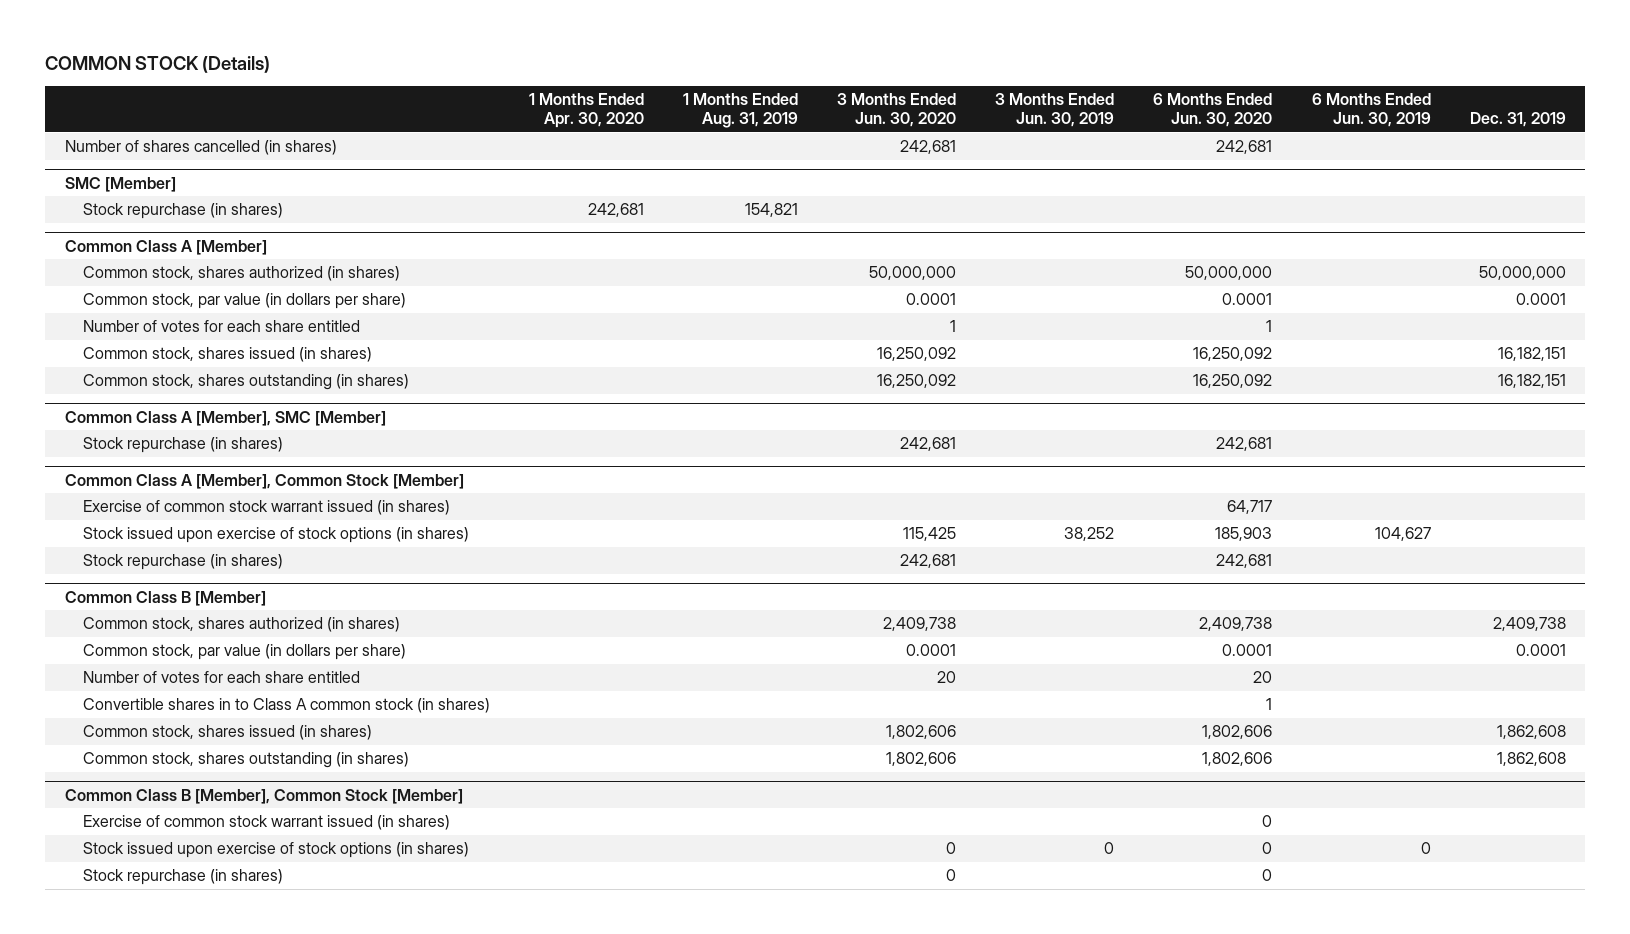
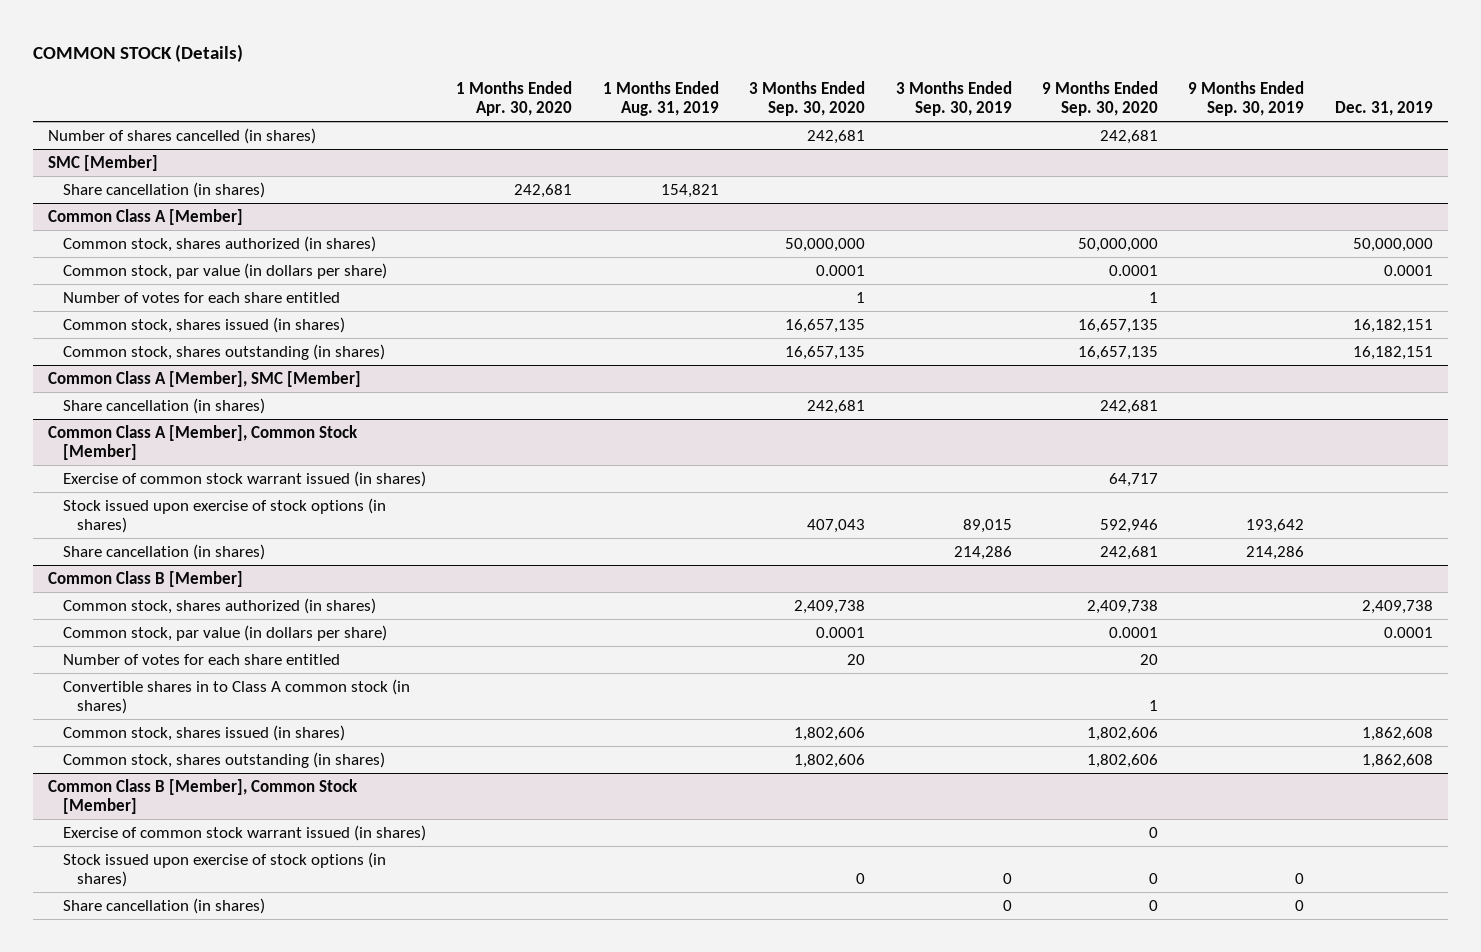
- | 1 Months Ended Apr. 30, 2020 | 1 Months Ended Aug. 31, 2019 | 3 Months Ended Jun. 30, 2020 | 3 Months Ended Jun. 30, 2019 | 6 Months Ended Jun. 30, 2020 | 6 Months Ended Jun. 30, 2019 | Dec. 31, 2019
+ | 1 Months Ended Apr. 30, 2020 | 1 Months Ended Aug. 31, 2019 | 3 Months Ended Sep. 30, 2020 | 3 Months Ended Sep. 30, 2019 | 9 Months Ended Sep. 30, 2020 | 9 Months Ended Sep. 30, 2019 | Dec. 31, 2019
@ SMC [Member]
- Stock repurchase (in shares) | 242,681 | 154,821 | | | | |
+ Share cancellation (in shares) | 242,681 | 154,821 | | | | |
@ Common Class A [Member], SMC [Member]
- Stock repurchase (in shares) | | | 242,681 | | 242,681 | |
+ Share cancellation (in shares) | | | 242,681 | | 242,681 | |
@ Common Class A [Member], Common Stock [Member]
- Stock repurchase (in shares) | | | 242,681 | | 242,681 | |
+ Share cancellation (in shares) | | | | 214,286 | 242,681 | 214,286 |
@ Common Class B [Member], Common Stock [Member]
- Stock repurchase (in shares) | | | 0 | | 0 | |
+ Share cancellation (in shares) | | | | 0 | 0 | 0 |

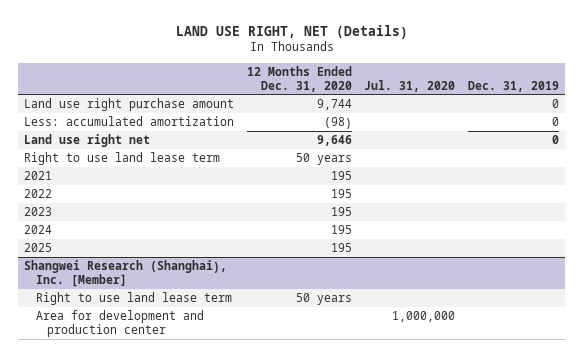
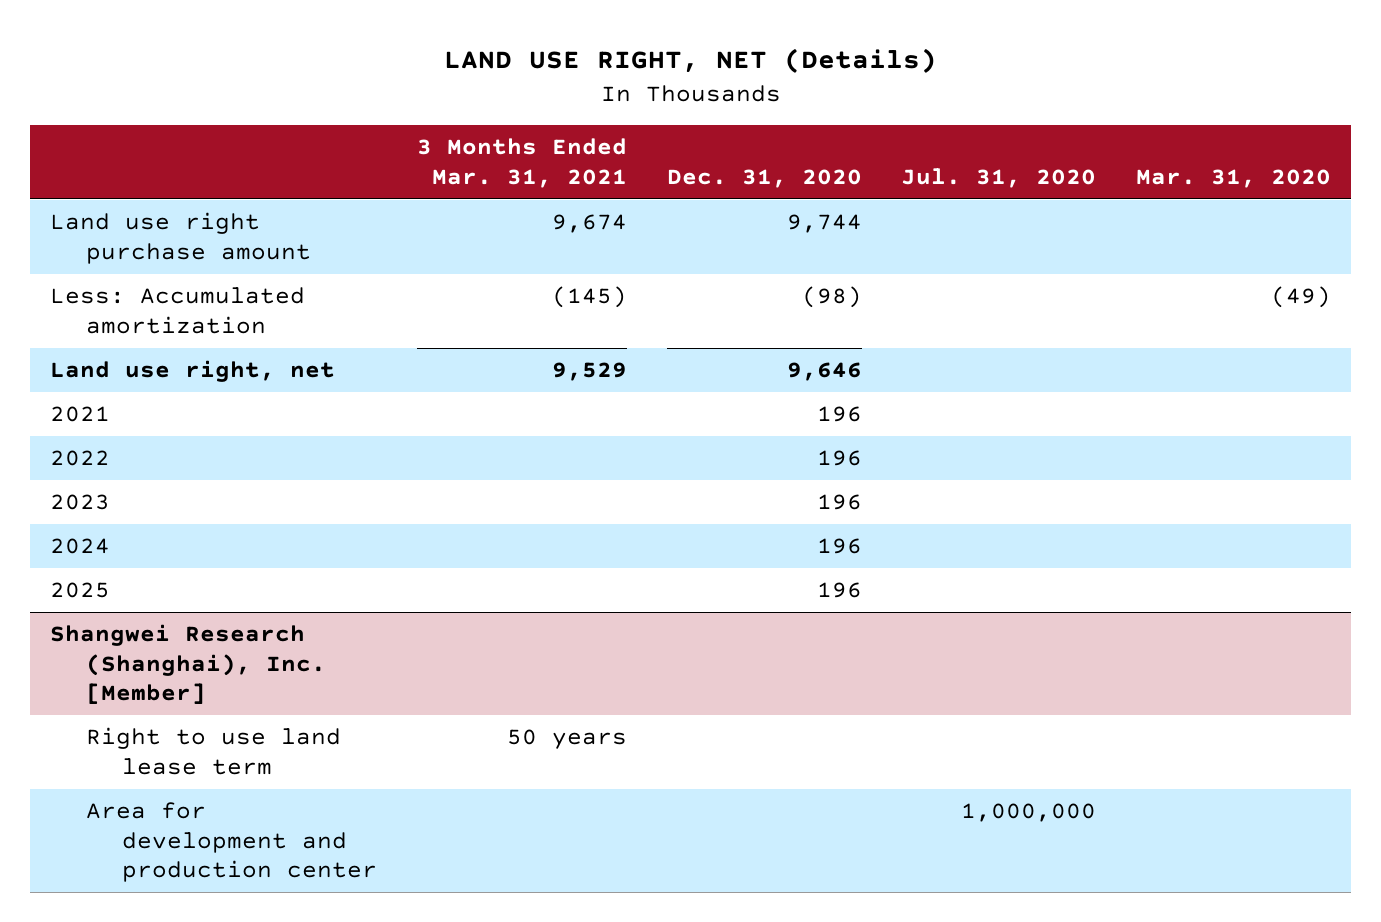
- | 12 Months Ended Dec. 31, 2020 | Jul. 31, 2020 | Dec. 31, 2019
+ | 3 Months Ended Mar. 31, 2021 | Dec. 31, 2020 | Jul. 31, 2020 | Mar. 31, 2020
- Less: accumulated amortization | (98) | | 0
- Land use right net | 9,646 | | 0
- Right to use land lease term | 50 years | |
+ Less: Accumulated amortization | (145) | (98) | | (49)
+ Land use right, net | 9,529 | 9,646 | |

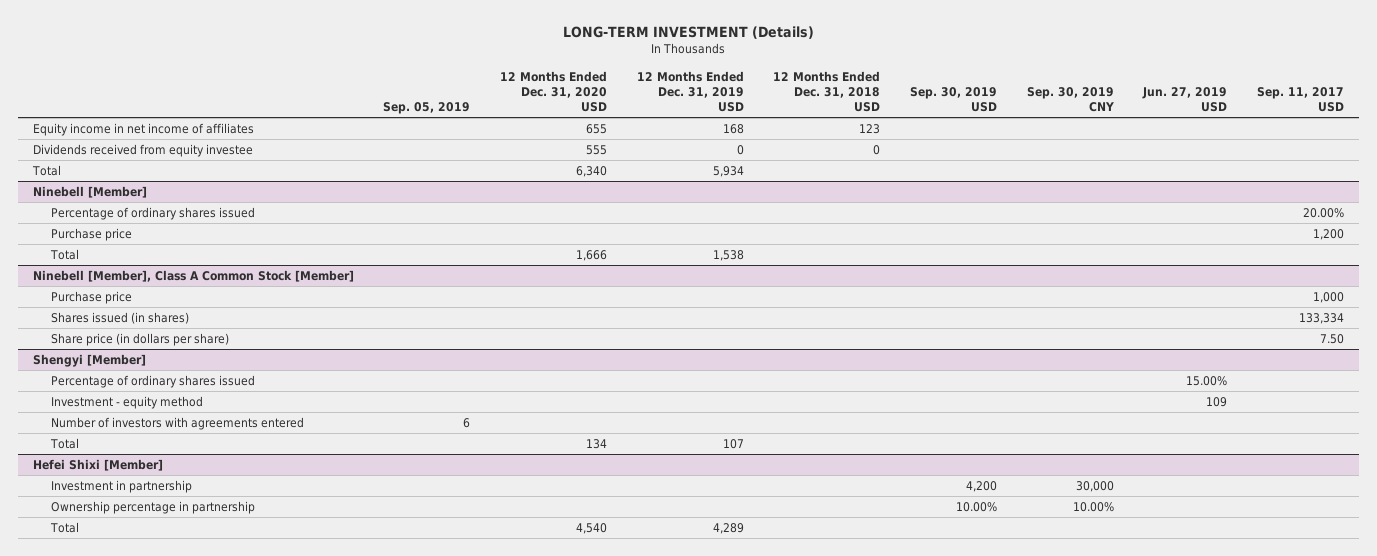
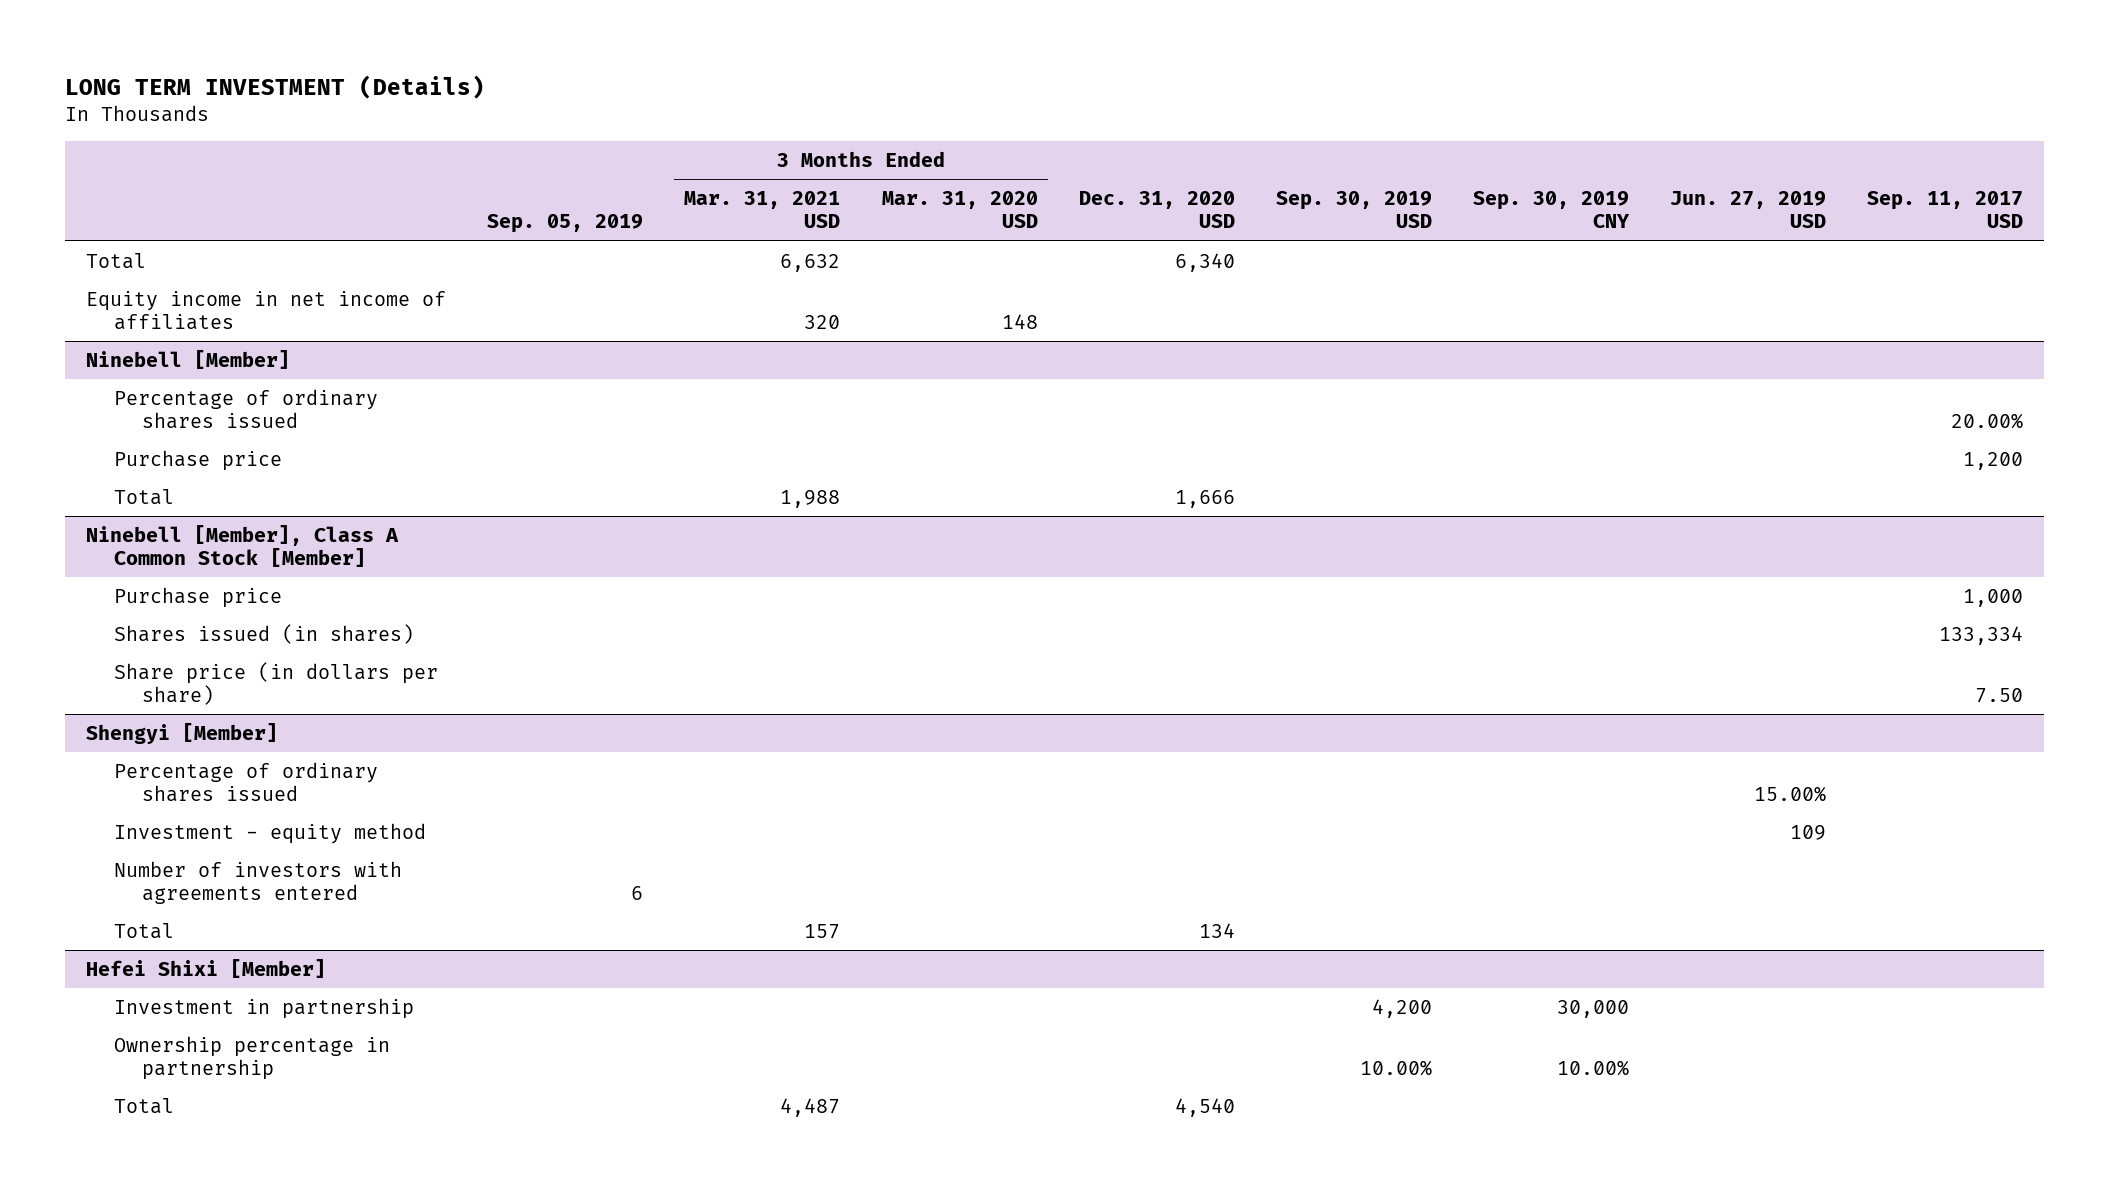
- LONG-TERM INVESTMENT (Details)
+ LONG TERM INVESTMENT (Details)
- | Sep. 05, 2019 | 12 Months Ended Dec. 31, 2020 USD | 12 Months Ended Dec. 31, 2019 USD | 12 Months Ended Dec. 31, 2018 USD | Sep. 30, 2019 USD | Sep. 30, 2019 CNY | Jun. 27, 2019 USD | Sep. 11, 2017 USD
+ | Sep. 05, 2019 | 3 Months Ended Mar. 31, 2021 USD | 3 Months Ended Mar. 31, 2020 USD | Dec. 31, 2020 USD | Sep. 30, 2019 USD | Sep. 30, 2019 CNY | Jun. 27, 2019 USD | Sep. 11, 2017 USD
- Dividends received from equity investee | | 555 | 0 | 0 | | | |
moved down: Equity income in net income of affiliates | | 320 | 148 | | | | |

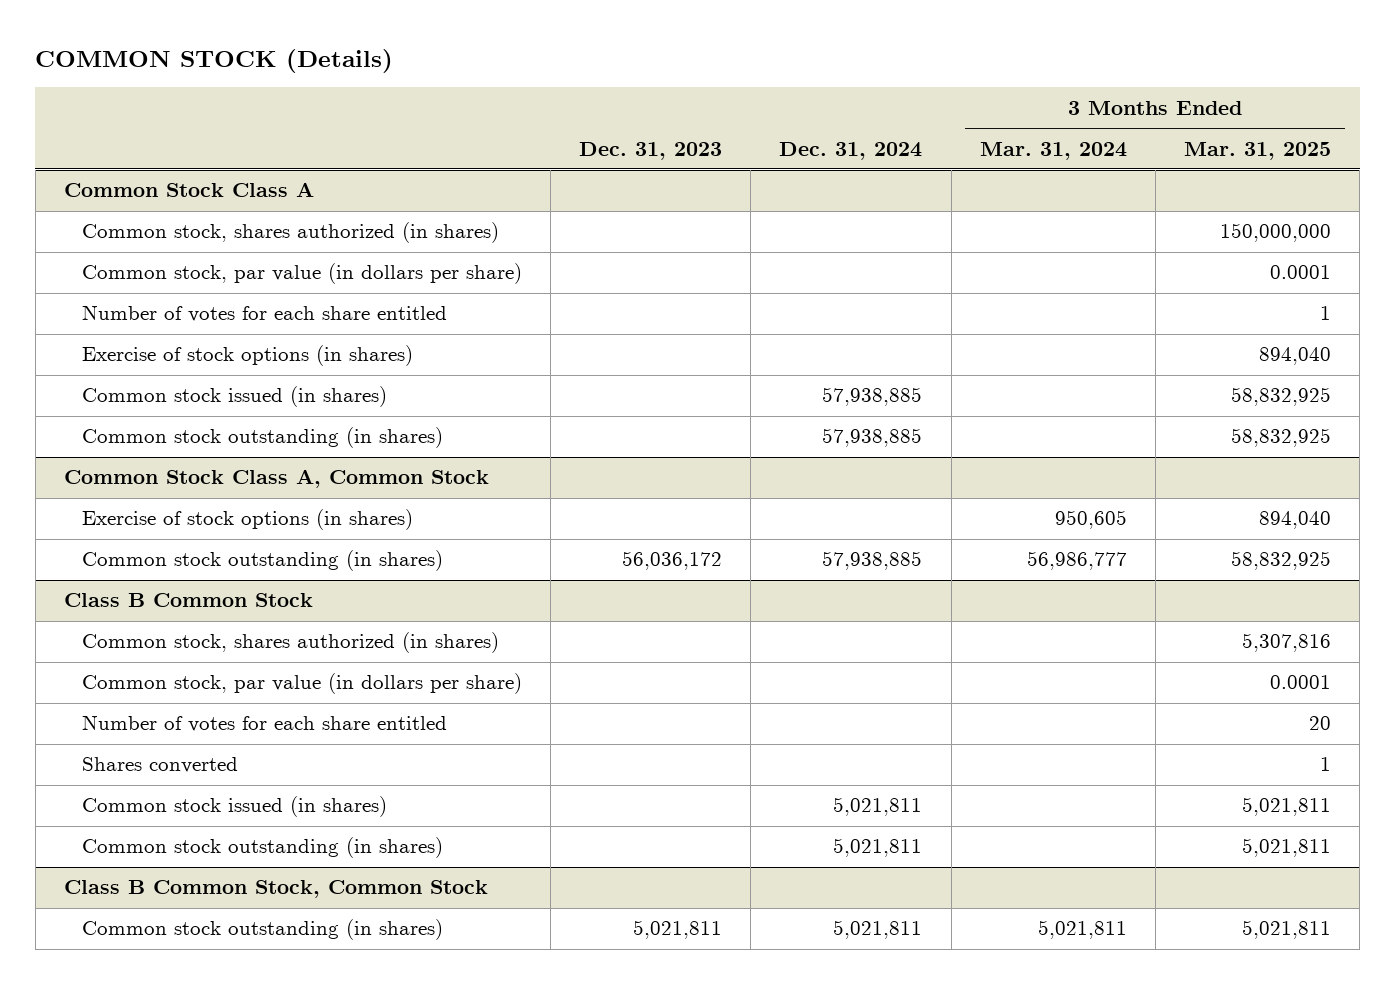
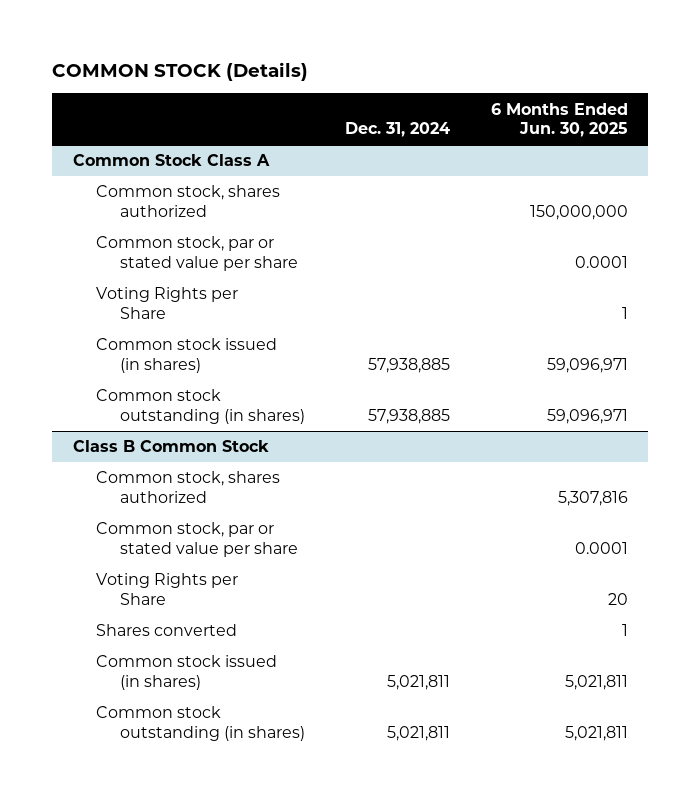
- | Dec. 31, 2023 | Dec. 31, 2024 | 3 Months Ended Mar. 31, 2024 | 3 Months Ended Mar. 31, 2025
+ | Dec. 31, 2024 | 6 Months Ended Jun. 30, 2025
@ Common Stock Class A
- Common stock, shares authorized (in shares) | | | | 150,000,000
- Common stock, par value (in dollars per share) | | | | 0.0001
- Number of votes for each share entitled | | | | 1
- Exercise of stock options (in shares) | | | | 894,040
+ Common stock, shares authorized | | 150,000,000
+ Common stock, par or stated value per share | | 0.0001
+ Voting Rights per Share | | 1
- Common Stock Class A, Common Stock
- Exercise of stock options (in shares) | | | 950,605 | 894,040
- Common stock outstanding (in shares) | 56,036,172 | 57,938,885 | 56,986,777 | 58,832,925
@ Class B Common Stock
- Common stock, shares authorized (in shares) | | | | 5,307,816
- Common stock, par value (in dollars per share) | | | | 0.0001
- Number of votes for each share entitled | | | | 20
+ Common stock, shares authorized | | 5,307,816
+ Common stock, par or stated value per share | | 0.0001
+ Voting Rights per Share | | 20
- Class B Common Stock, Common Stock
- Common stock outstanding (in shares) | 5,021,811 | 5,021,811 | 5,021,811 | 5,021,811

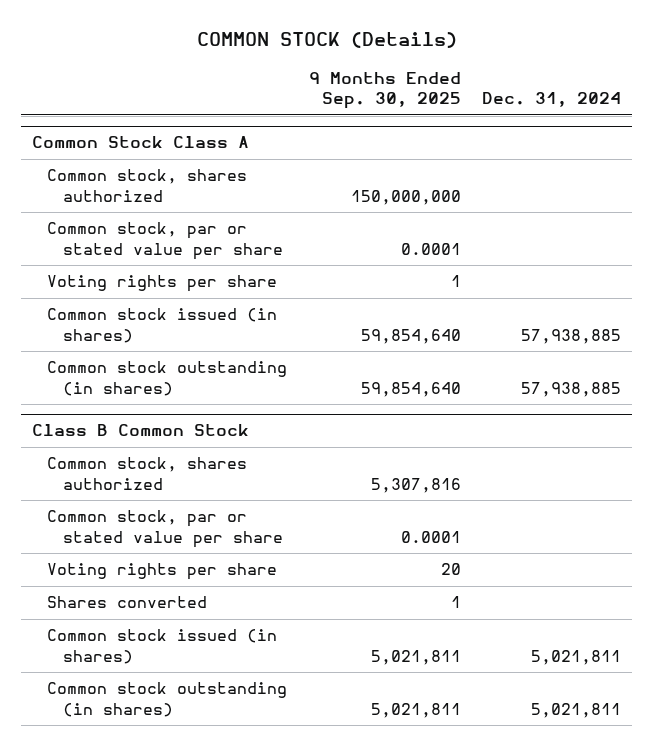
- | Dec. 31, 2024 | 6 Months Ended Jun. 30, 2025
+ | 9 Months Ended Sep. 30, 2025 | Dec. 31, 2024
@ Common Stock Class A
- Voting Rights per Share | | 1
+ Voting rights per share | 1 |
@ Class B Common Stock
- Voting Rights per Share | | 20
+ Voting rights per share | 20 |

